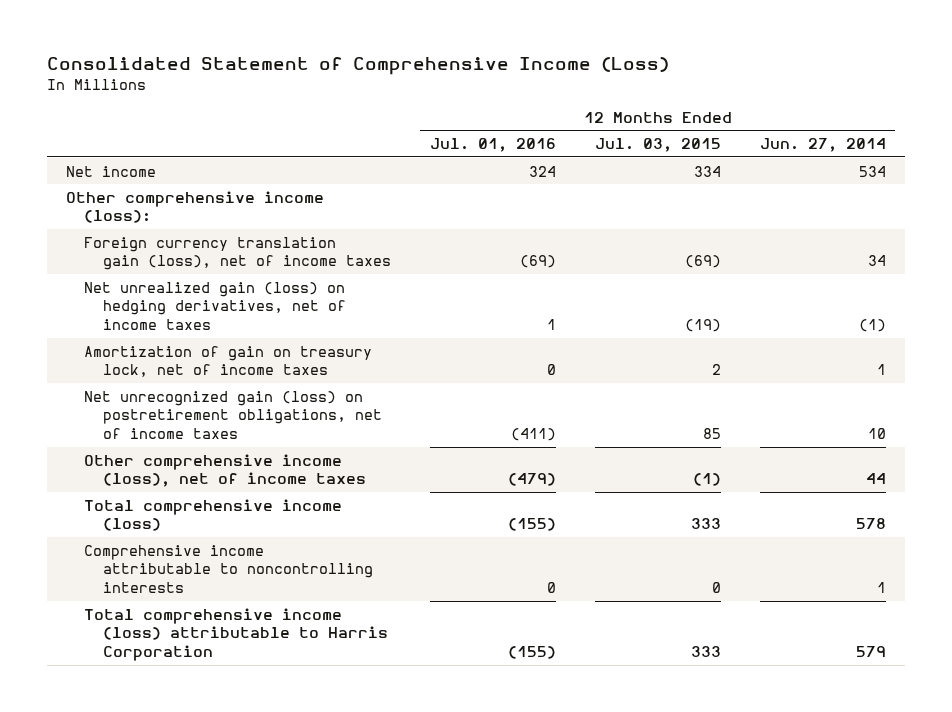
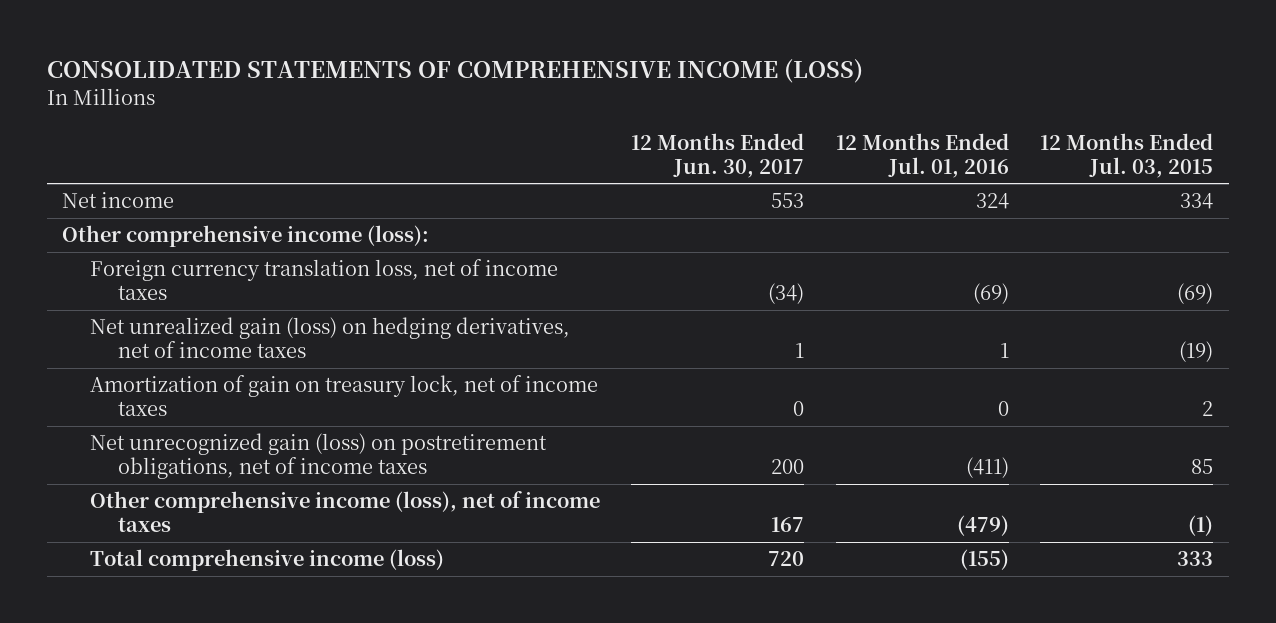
- Consolidated Statement of Comprehensive Income (Loss)
+ CONSOLIDATED STATEMENTS OF COMPREHENSIVE INCOME (LOSS)
- | 12 Months Ended Jul. 01, 2016 | 12 Months Ended Jul. 03, 2015 | 12 Months Ended Jun. 27, 2014
+ | 12 Months Ended Jun. 30, 2017 | 12 Months Ended Jul. 01, 2016 | 12 Months Ended Jul. 03, 2015
- Foreign currency translation gain (loss), net of income taxes | (69) | (69) | 34
+ Foreign currency translation loss, net of income taxes | (34) | (69) | (69)
- Comprehensive income attributable to noncontrolling interests | 0 | 0 | 1
- Total comprehensive income (loss) attributable to Harris Corporation | (155) | 333 | 579

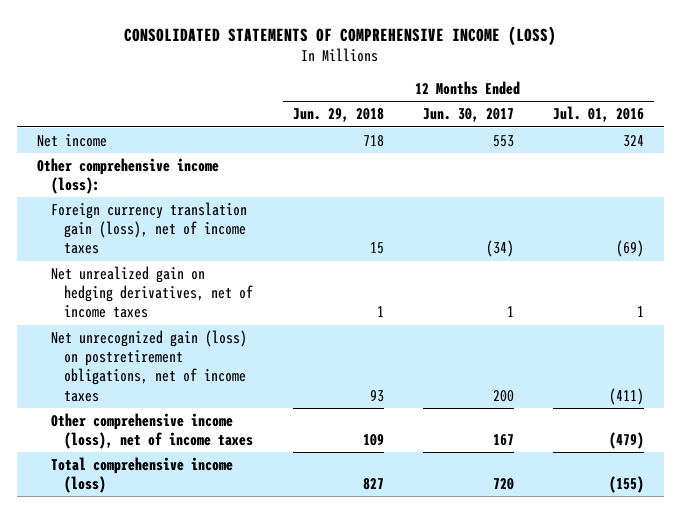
- | 12 Months Ended Jun. 30, 2017 | 12 Months Ended Jul. 01, 2016 | 12 Months Ended Jul. 03, 2015
+ | 12 Months Ended Jun. 29, 2018 | 12 Months Ended Jun. 30, 2017 | 12 Months Ended Jul. 01, 2016
- Foreign currency translation loss, net of income taxes | (34) | (69) | (69)
- Net unrealized gain (loss) on hedging derivatives, net of income taxes | 1 | 1 | (19)
- Amortization of gain on treasury lock, net of income taxes | 0 | 0 | 2
+ Foreign currency translation gain (loss), net of income taxes | 15 | (34) | (69)
+ Net unrealized gain on hedging derivatives, net of income taxes | 1 | 1 | 1

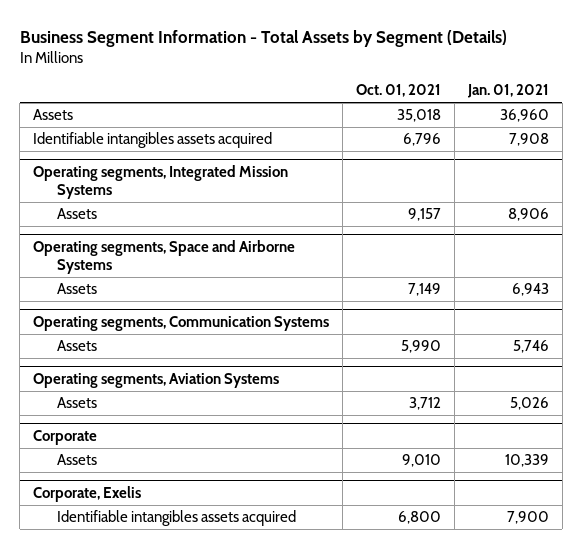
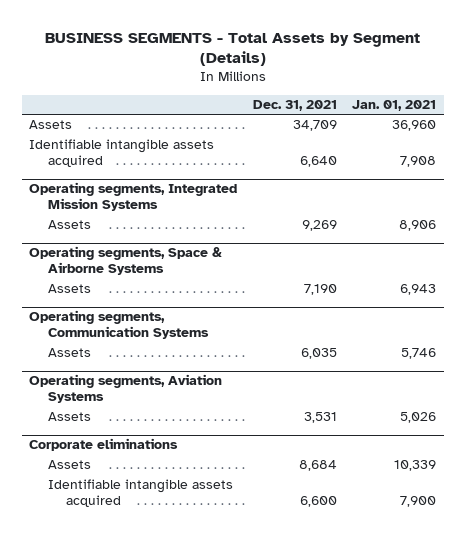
- Business Segment Information - Total Assets by Segment (Details)
+ BUSINESS SEGMENTS - Total Assets by Segment (Details)
- | Oct. 01, 2021 | Jan. 01, 2021
+ | Dec. 31, 2021 | Jan. 01, 2021
- Identifiable intangibles assets acquired | 6,796 | 7,908
+ Identifiable intangible assets acquired | 6,640 | 7,908
- Operating segments, Space and Airborne Systems
+ Operating segments, Space & Airborne Systems
- Corporate
+ Corporate eliminations
- Corporate, Exelis
- Identifiable intangibles assets acquired | 6,800 | 7,900
+ Identifiable intangible assets acquired | 6,600 | 7,900

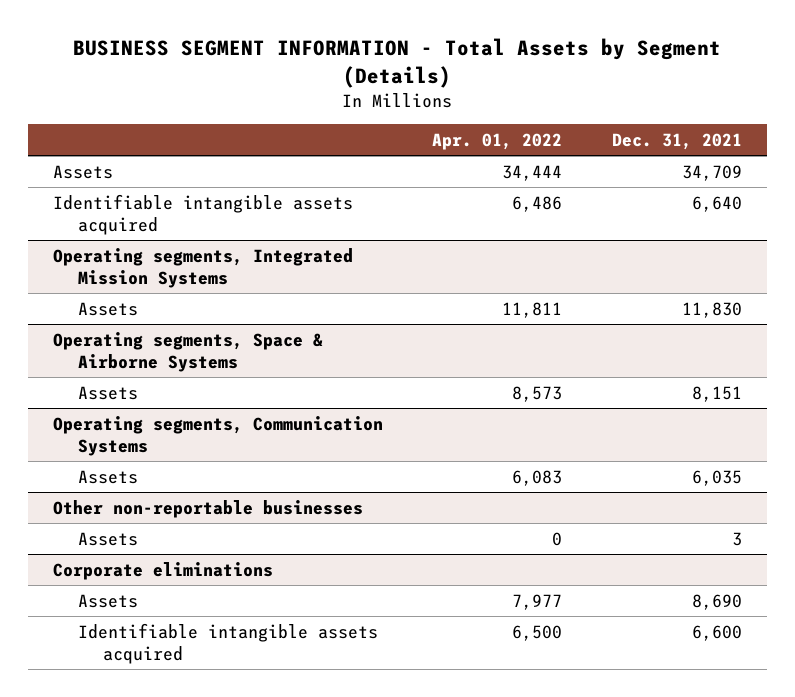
- BUSINESS SEGMENTS - Total Assets by Segment (Details)
+ BUSINESS SEGMENT INFORMATION - Total Assets by Segment (Details)
- | Dec. 31, 2021 | Jan. 01, 2021
+ | Apr. 01, 2022 | Dec. 31, 2021
@ Operating segments, Integrated Mission Systems
- Assets | 9,269 | 8,906
+ Assets | 11,811 | 11,830
@ Operating segments, Space & Airborne Systems
- Assets | 7,190 | 6,943
+ Assets | 8,573 | 8,151
- Operating segments, Aviation Systems
- Assets | 3,531 | 5,026
+ Other non-reportable businesses
+ Assets | 0 | 3
@ Corporate eliminations
- Assets | 8,684 | 10,339
+ Assets | 7,977 | 8,690

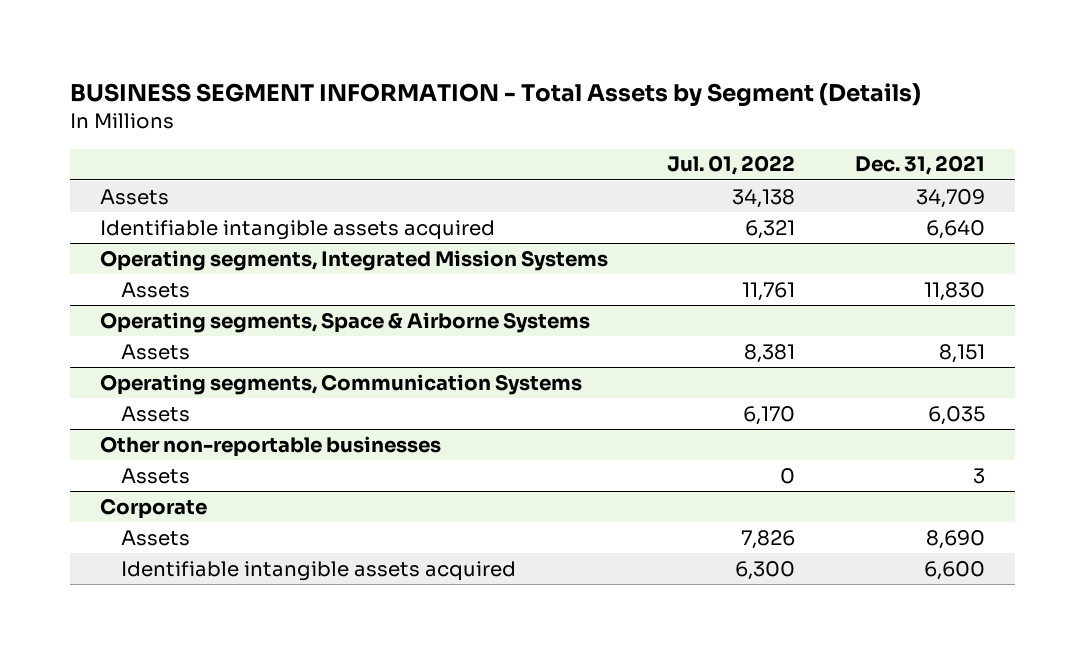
- | Apr. 01, 2022 | Dec. 31, 2021
+ | Jul. 01, 2022 | Dec. 31, 2021
- Corporate eliminations
+ Corporate

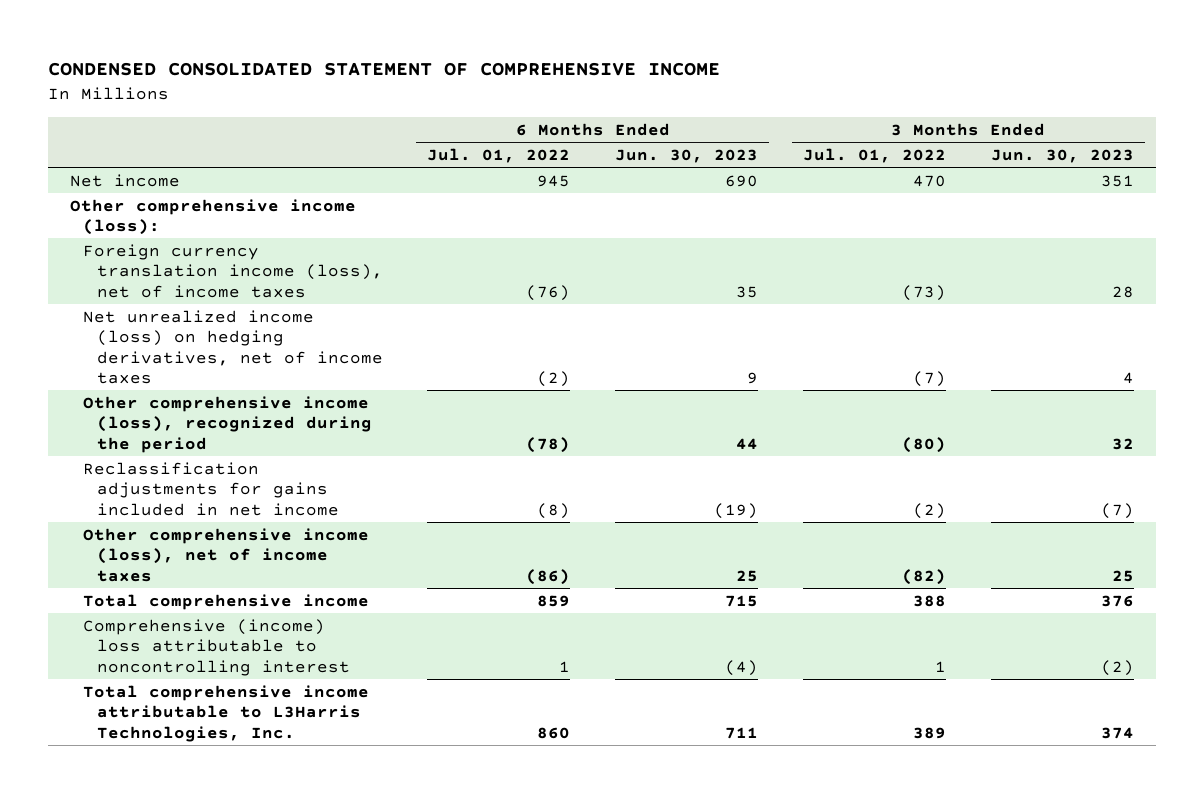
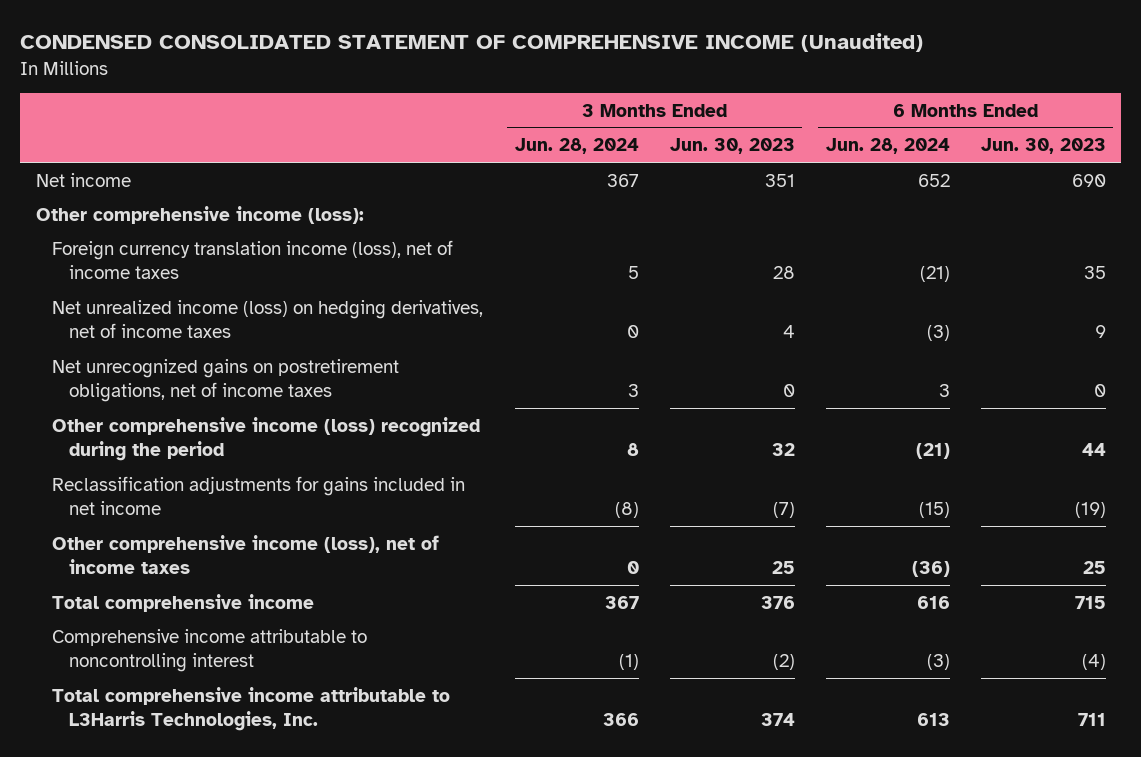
- CONDENSED CONSOLIDATED STATEMENT OF COMPREHENSIVE INCOME
+ CONDENSED CONSOLIDATED STATEMENT OF COMPREHENSIVE INCOME (Unaudited)
- | 6 Months Ended Jul. 01, 2022 | 6 Months Ended Jun. 30, 2023 | 3 Months Ended Jul. 01, 2022 | 3 Months Ended Jun. 30, 2023
+ | 3 Months Ended Jun. 28, 2024 | 3 Months Ended Jun. 30, 2023 | 6 Months Ended Jun. 28, 2024 | 6 Months Ended Jun. 30, 2023
- Other comprehensive income (loss), recognized during the period | (78) | 44 | (80) | 32
+ Net unrecognized gains on postretirement obligations, net of income taxes | 3 | 0 | 3 | 0
+ Other comprehensive income (loss) recognized during the period | 8 | 32 | (21) | 44
- Comprehensive (income) loss attributable to noncontrolling interest | 1 | (4) | 1 | (2)
+ Comprehensive income attributable to noncontrolling interest | (1) | (2) | (3) | (4)

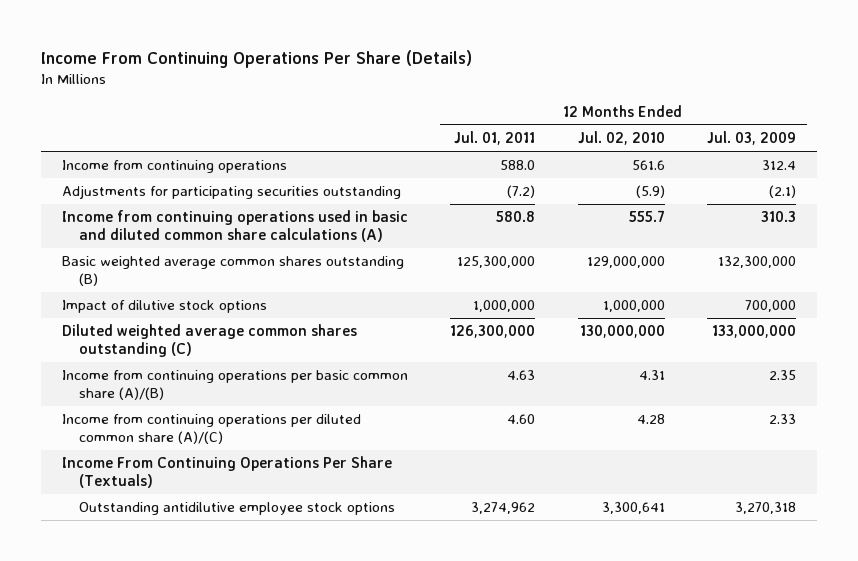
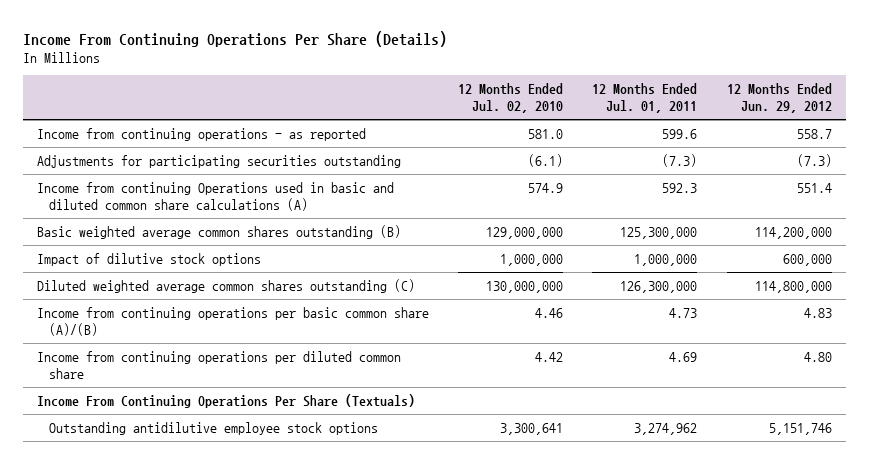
- | 12 Months Ended Jul. 01, 2011 | 12 Months Ended Jul. 02, 2010 | 12 Months Ended Jul. 03, 2009
+ | 12 Months Ended Jul. 02, 2010 | 12 Months Ended Jul. 01, 2011 | 12 Months Ended Jun. 29, 2012
- Income from continuing operations | 588.0 | 561.6 | 312.4
- Adjustments for participating securities outstanding | (7.2) | (5.9) | (2.1)
- Income from continuing operations used in basic and diluted common share calculations (A) | 580.8 | 555.7 | 310.3
+ Income from continuing operations - as reported | 581.0 | 599.6 | 558.7
+ Adjustments for participating securities outstanding | (6.1) | (7.3) | (7.3)
+ Income from continuing Operations used in basic and diluted common share calculations (A) | 574.9 | 592.3 | 551.4
- Income from continuing operations per basic common share (A)/(B) | 4.63 | 4.31 | 2.35
- Income from continuing operations per diluted common share (A)/(C) | 4.60 | 4.28 | 2.33
+ Income from continuing operations per basic common share (A)/(B) | 4.46 | 4.73 | 4.83
+ Income from continuing operations per diluted common share | 4.42 | 4.69 | 4.80

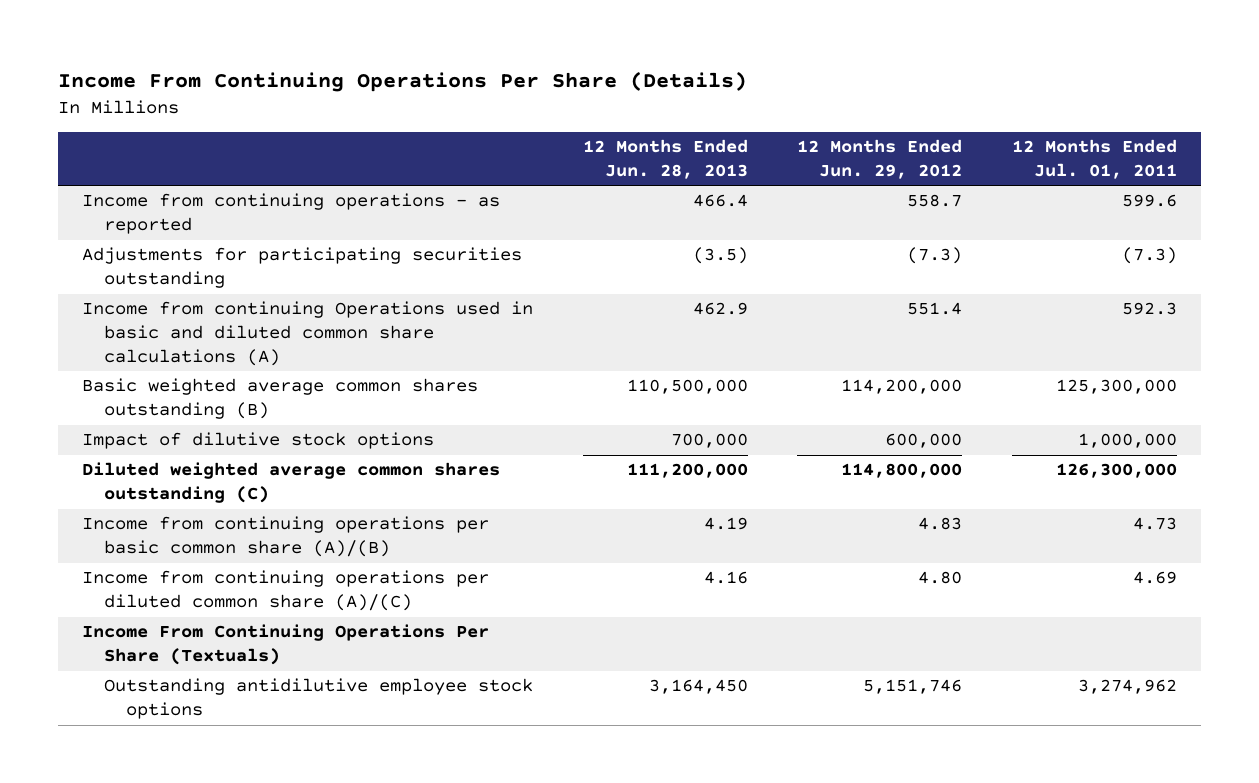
- | 12 Months Ended Jul. 02, 2010 | 12 Months Ended Jul. 01, 2011 | 12 Months Ended Jun. 29, 2012
+ | 12 Months Ended Jun. 28, 2013 | 12 Months Ended Jun. 29, 2012 | 12 Months Ended Jul. 01, 2011
- Income from continuing operations per diluted common share | 4.42 | 4.69 | 4.80
+ Income from continuing operations per diluted common share (A)/(C) | 4.16 | 4.80 | 4.69

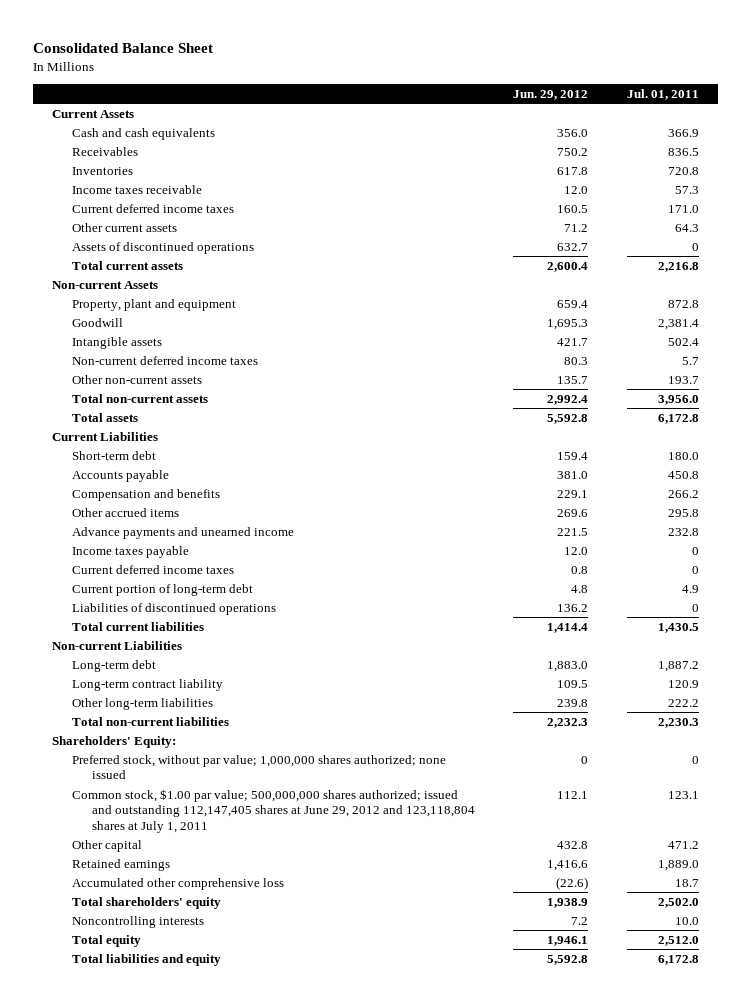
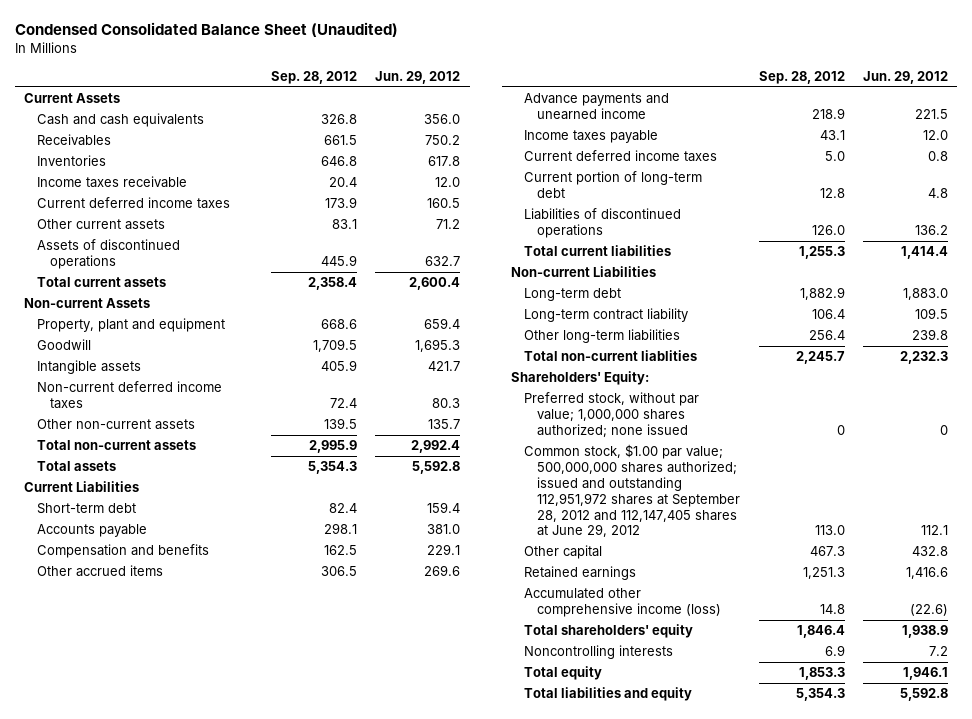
- Consolidated Balance Sheet
+ Condensed Consolidated Balance Sheet (Unaudited)
- | Jun. 29, 2012 | Jul. 01, 2011
+ | Sep. 28, 2012 | Jun. 29, 2012
- Total non-current liabilities | 2,232.3 | 2,230.3
+ Total non-current liablities | 2,245.7 | 2,232.3
- Common stock, $1.00 par value; 500,000,000 shares authorized; issued and outstanding 112,147,405 shares at June 29, 2012 and 123,118,804 shares at July 1, 2011 | 112.1 | 123.1
+ Common stock, $1.00 par value; 500,000,000 shares authorized; issued and outstanding 112,951,972 shares at September 28, 2012 and 112,147,405 shares at June 29, 2012 | 113.0 | 112.1
- Accumulated other comprehensive loss | (22.6) | 18.7
+ Accumulated other comprehensive income (loss) | 14.8 | (22.6)

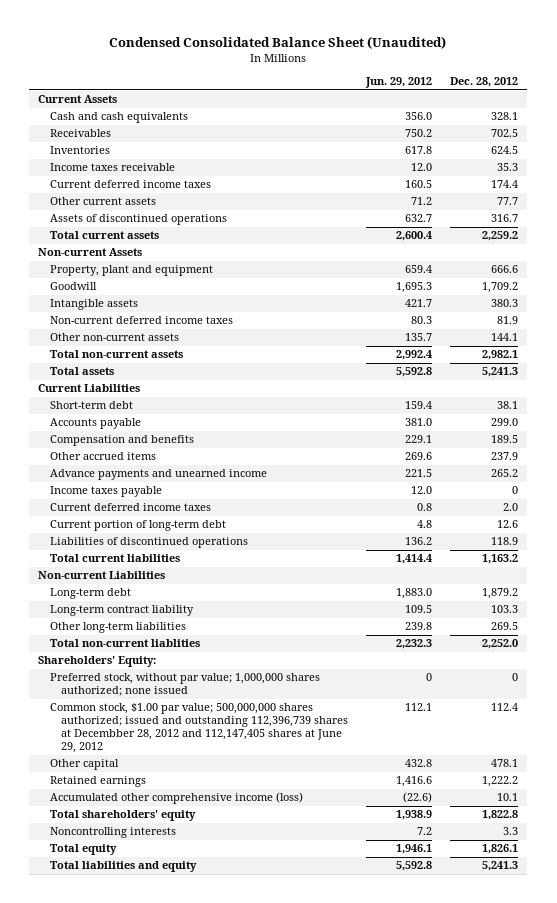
- | Sep. 28, 2012 | Jun. 29, 2012
+ | Jun. 29, 2012 | Dec. 28, 2012
- Common stock, $1.00 par value; 500,000,000 shares authorized; issued and outstanding 112,951,972 shares at September 28, 2012 and 112,147,405 shares at June 29, 2012 | 113.0 | 112.1
+ Common stock, $1.00 par value; 500,000,000 shares authorized; issued and outstanding 112,396,739 shares at Decembber 28, 2012 and 112,147,405 shares at June 29, 2012 | 112.1 | 112.4

